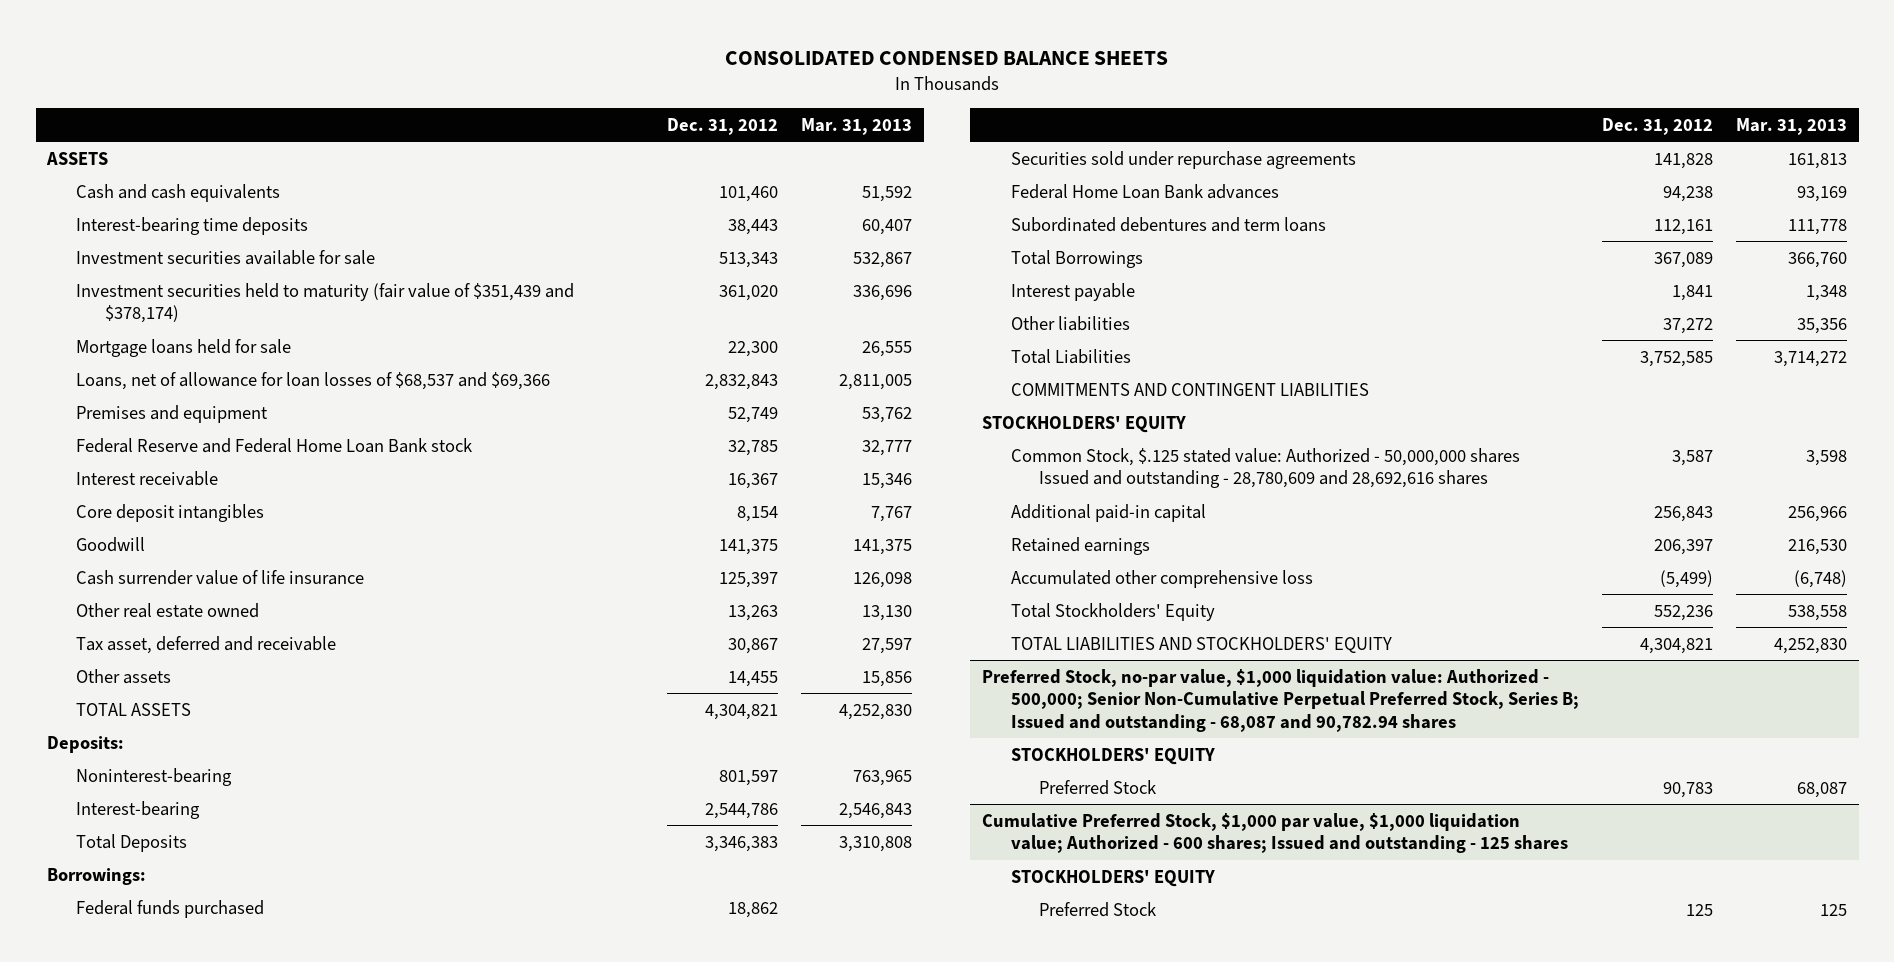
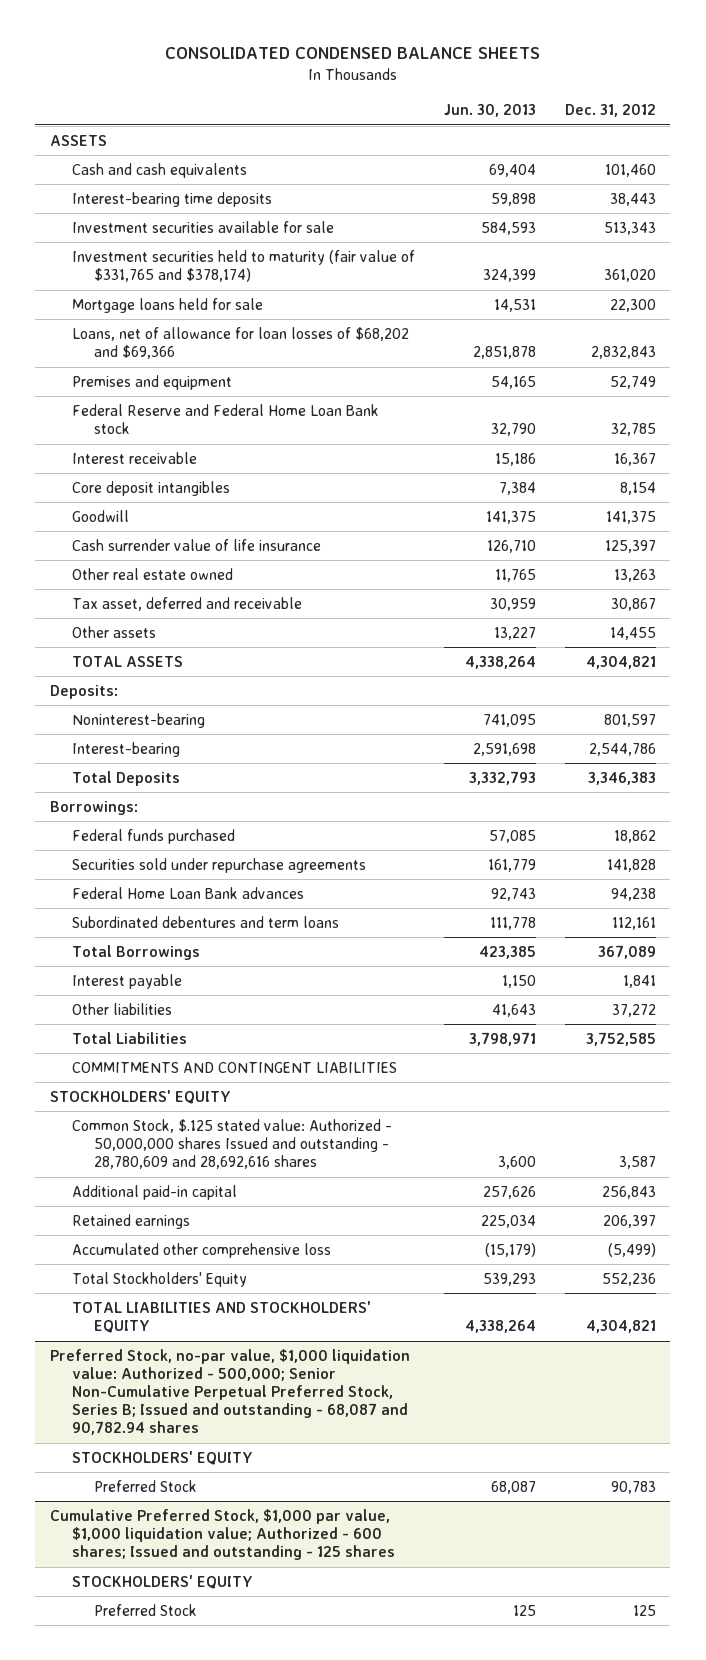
- | Dec. 31, 2012 | Mar. 31, 2013
+ | Jun. 30, 2013 | Dec. 31, 2012
- Investment securities held to maturity (fair value of $351,439 and $378,174) | 361,020 | 336,696
+ Investment securities held to maturity (fair value of $331,765 and $378,174) | 324,399 | 361,020
- Loans, net of allowance for loan losses of $68,537 and $69,366 | 2,832,843 | 2,811,005
+ Loans, net of allowance for loan losses of $68,202 and $69,366 | 2,851,878 | 2,832,843

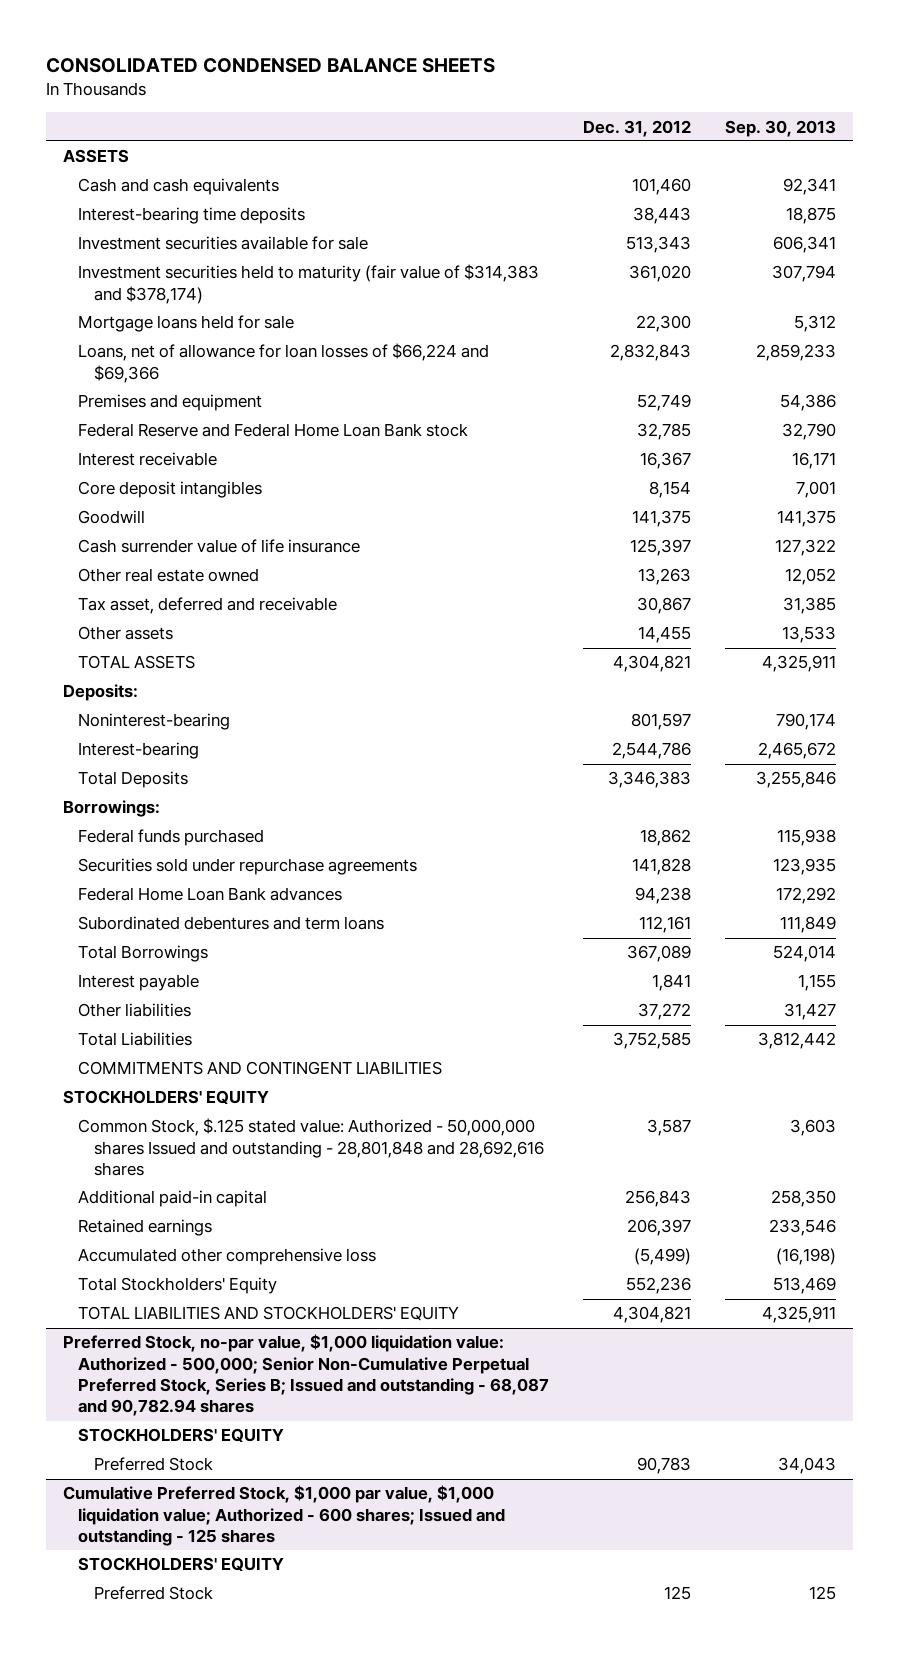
- | Jun. 30, 2013 | Dec. 31, 2012
+ | Dec. 31, 2012 | Sep. 30, 2013
- Investment securities held to maturity (fair value of $331,765 and $378,174) | 324,399 | 361,020
+ Investment securities held to maturity (fair value of $314,383 and $378,174) | 361,020 | 307,794
- Loans, net of allowance for loan losses of $68,202 and $69,366 | 2,851,878 | 2,832,843
+ Loans, net of allowance for loan losses of $66,224 and $69,366 | 2,832,843 | 2,859,233
- Common Stock, $.125 stated value: Authorized - 50,000,000 shares Issued and outstanding - 28,780,609 and 28,692,616 shares | 3,600 | 3,587
+ Common Stock, $.125 stated value: Authorized - 50,000,000 shares Issued and outstanding - 28,801,848 and 28,692,616 shares | 3,587 | 3,603

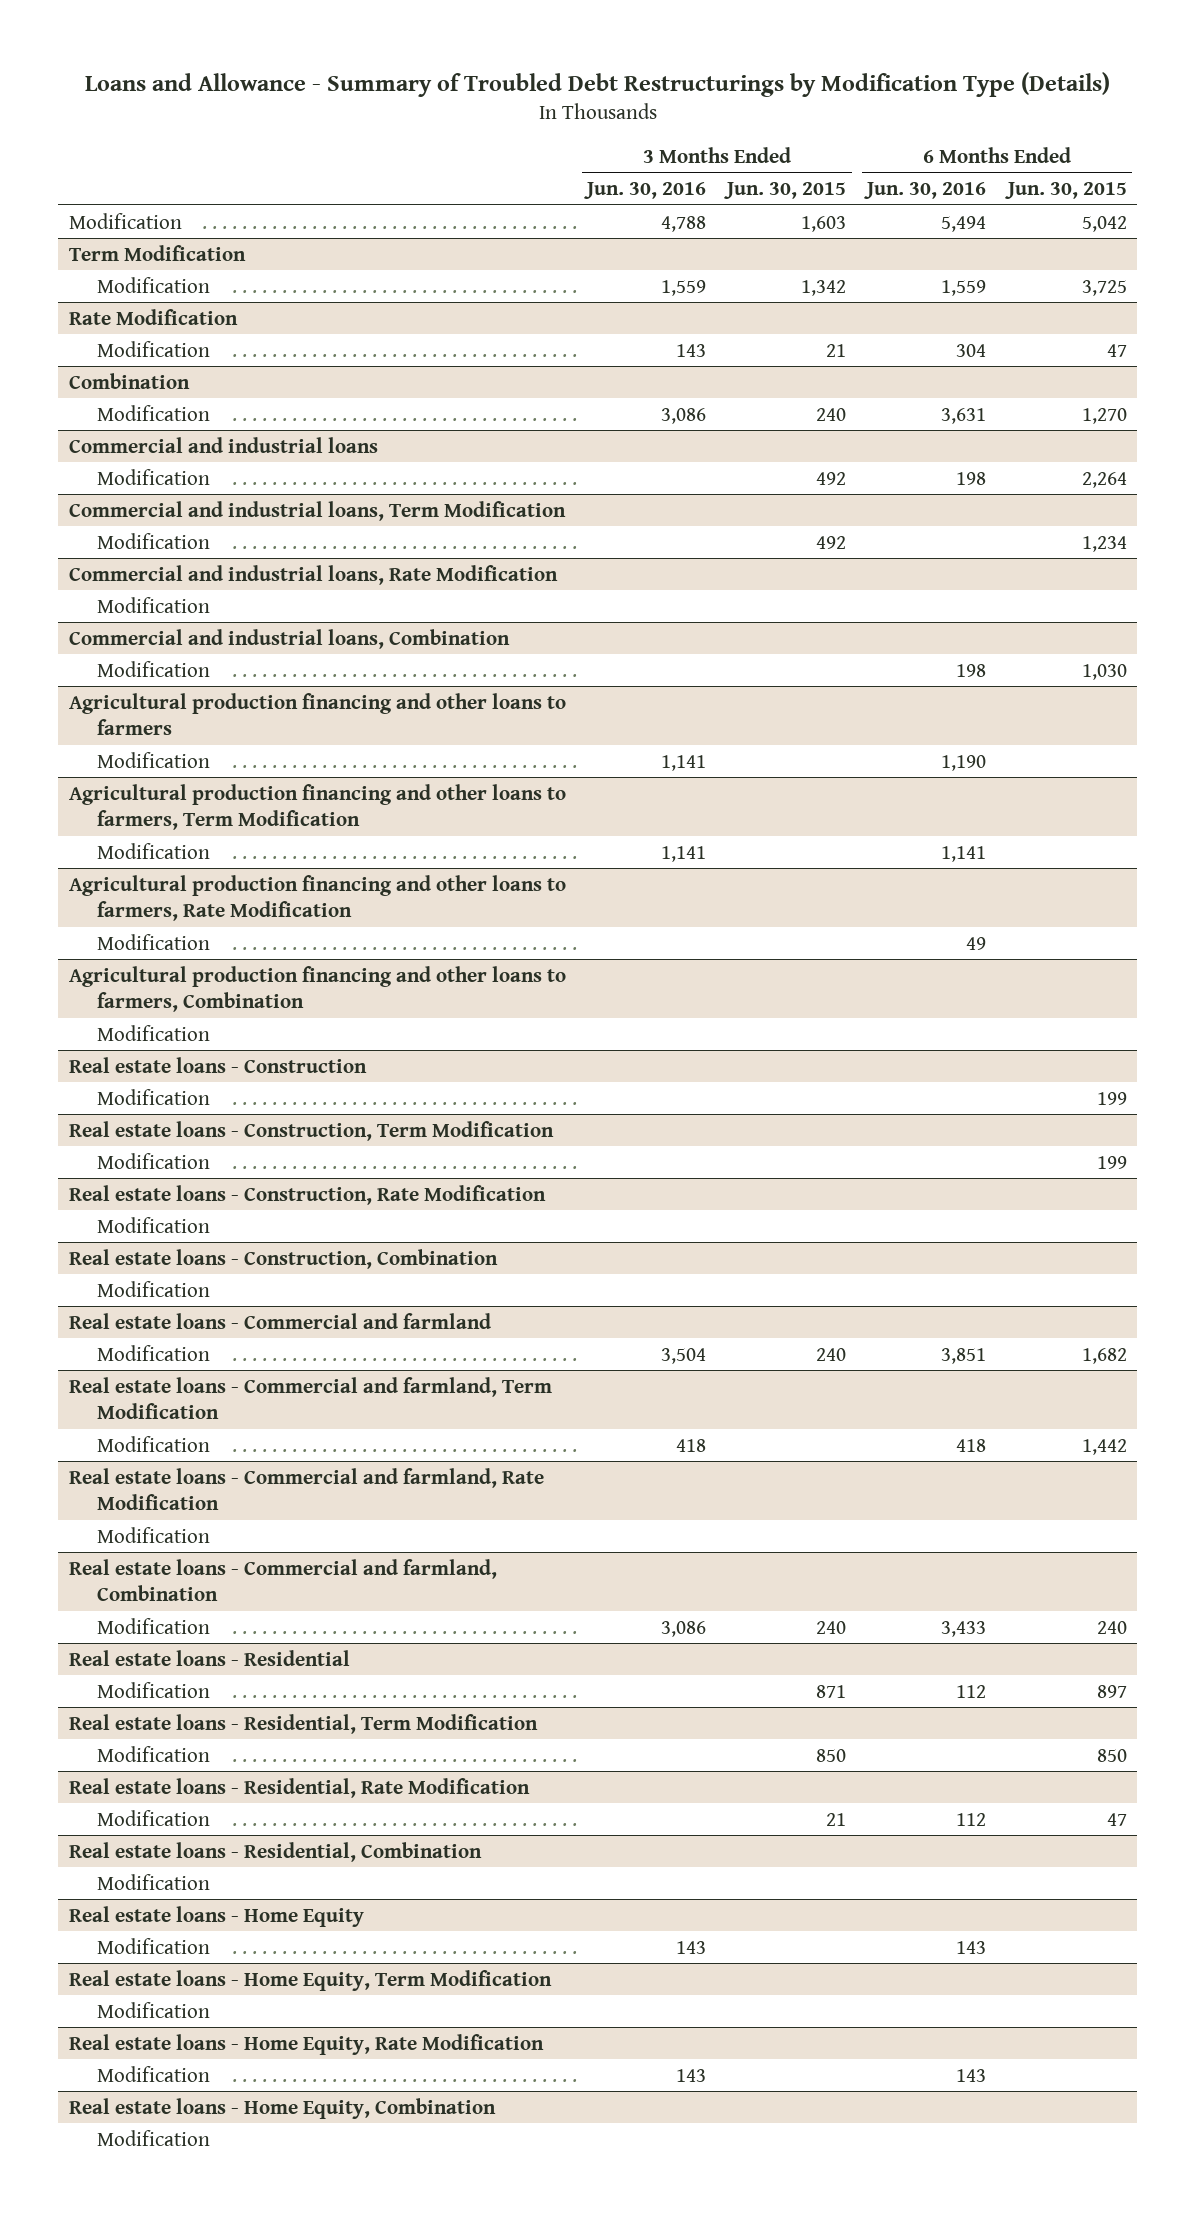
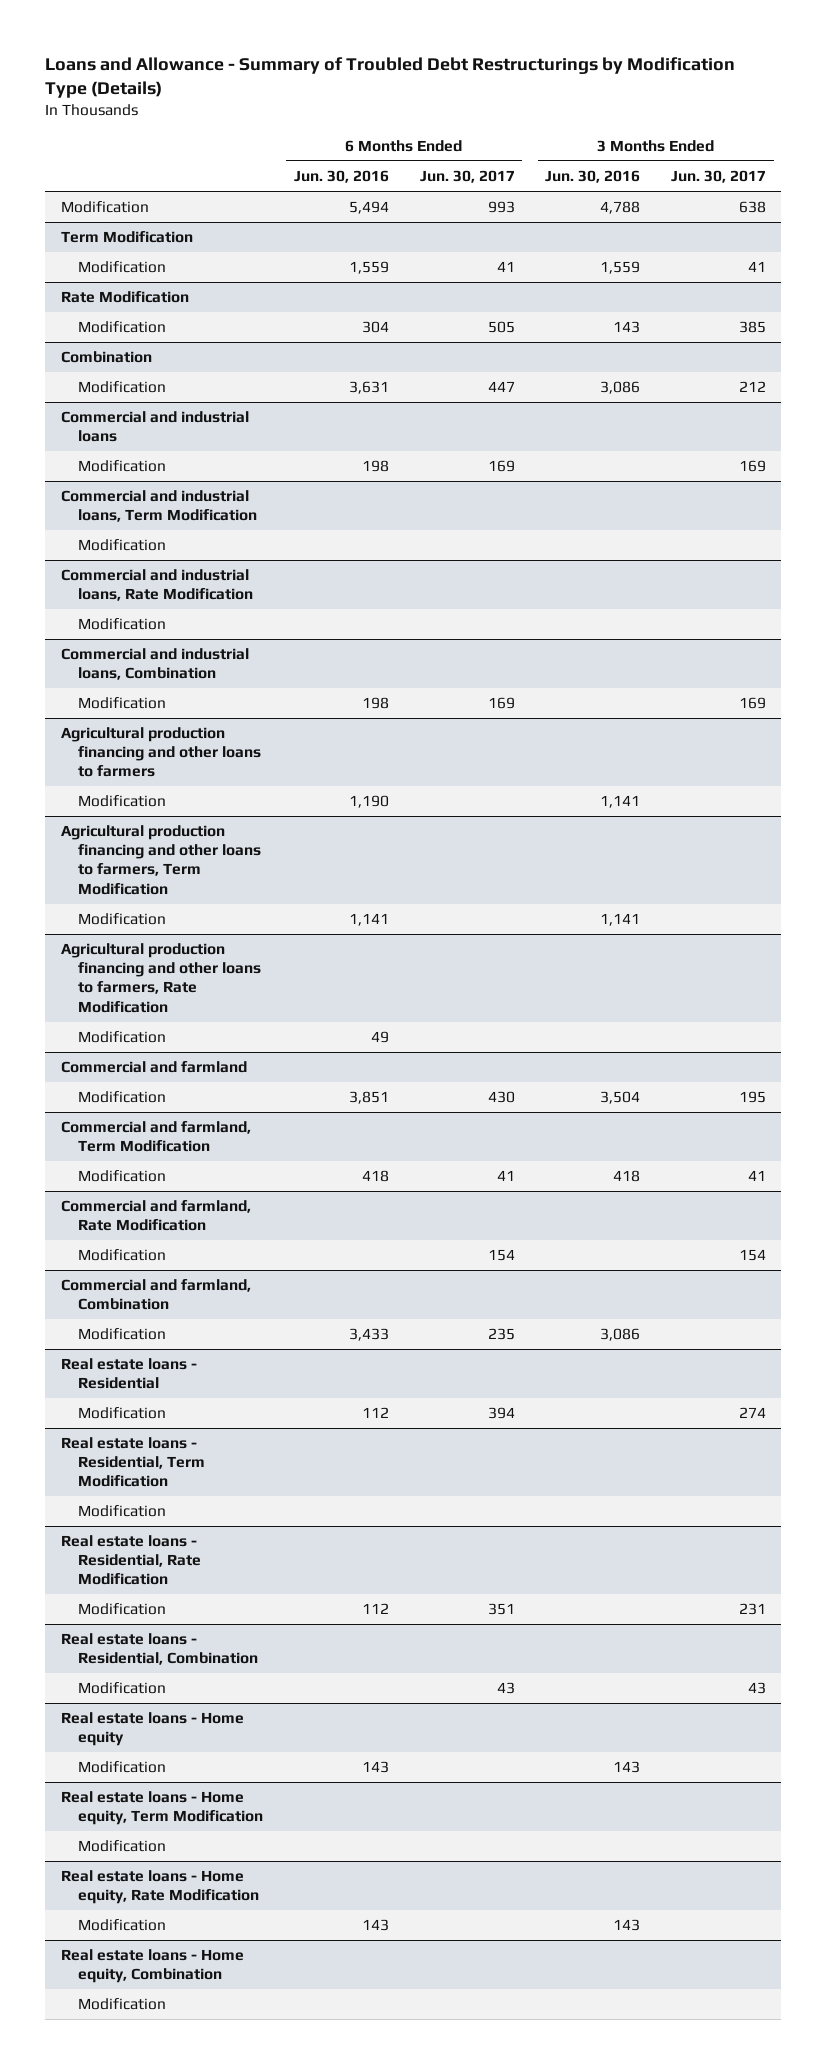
- | 3 Months Ended Jun. 30, 2016 | 3 Months Ended Jun. 30, 2015 | 6 Months Ended Jun. 30, 2016 | 6 Months Ended Jun. 30, 2015
+ | 6 Months Ended Jun. 30, 2016 | 6 Months Ended Jun. 30, 2017 | 3 Months Ended Jun. 30, 2016 | 3 Months Ended Jun. 30, 2017
- Agricultural production financing and other loans to farmers, Combination
- Modification
- Real estate loans - Construction
- Modification | | | | 199
- Real estate loans - Construction, Term Modification
- Modification | | | | 199
- Real estate loans - Construction, Rate Modification
- Modification
- Real estate loans - Construction, Combination
- Modification
- Real estate loans - Commercial and farmland
+ Commercial and farmland
- Real estate loans - Commercial and farmland, Term Modification
+ Commercial and farmland, Term Modification
- Real estate loans - Commercial and farmland, Rate Modification
+ Commercial and farmland, Rate Modification
- Real estate loans - Commercial and farmland, Combination
+ Commercial and farmland, Combination
- Real estate loans - Home Equity
+ Real estate loans - Home equity
- Real estate loans - Home Equity, Term Modification
+ Real estate loans - Home equity, Term Modification
- Real estate loans - Home Equity, Rate Modification
+ Real estate loans - Home equity, Rate Modification
- Real estate loans - Home Equity, Combination
+ Real estate loans - Home equity, Combination

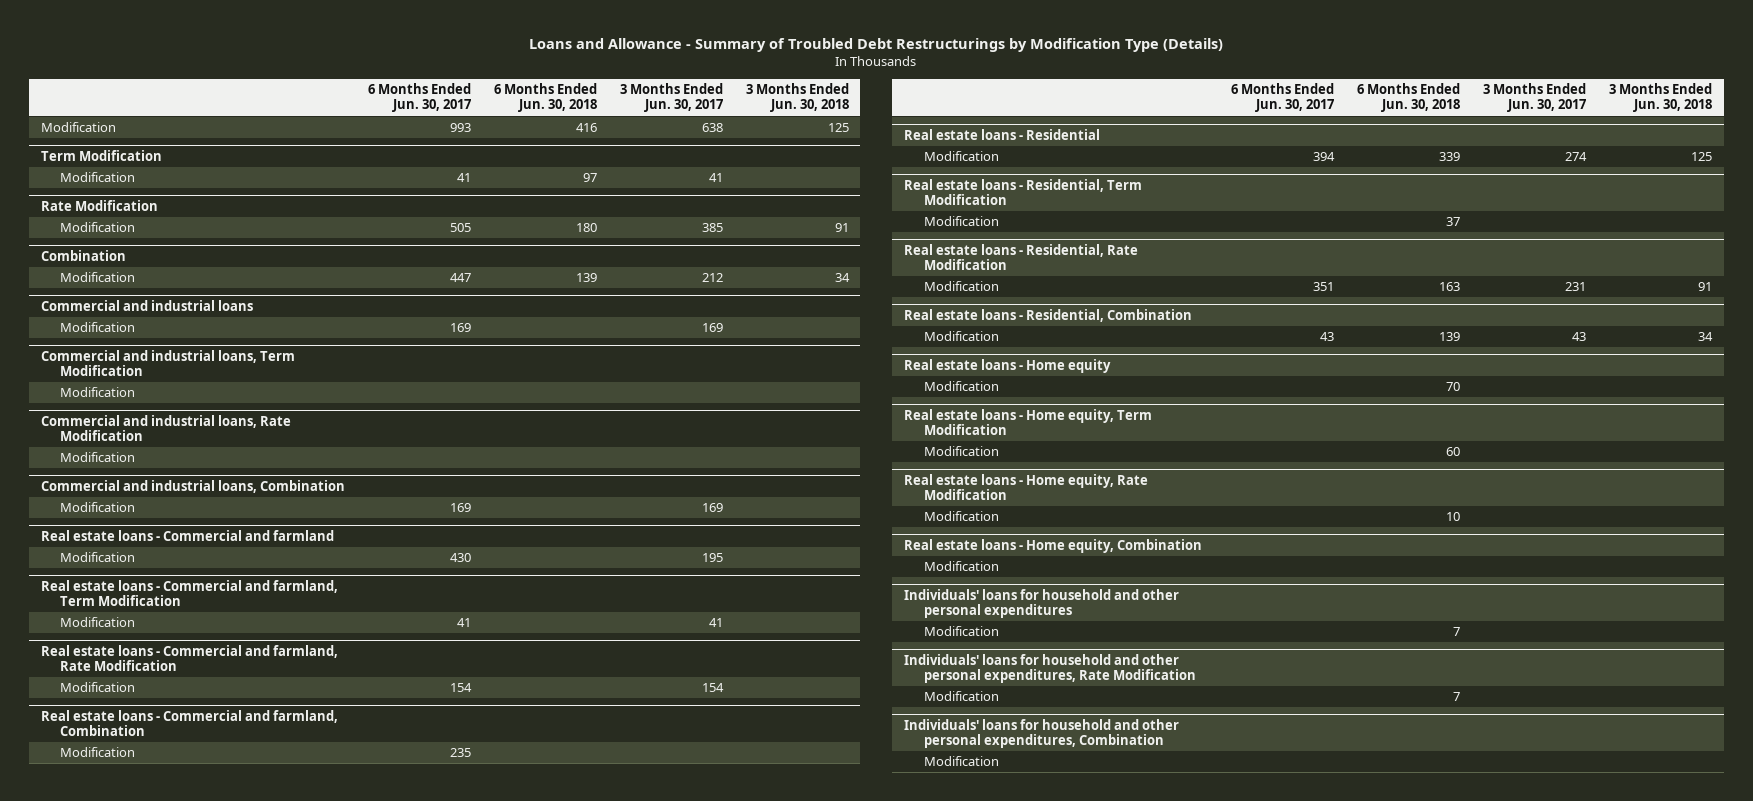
- | 6 Months Ended Jun. 30, 2016 | 6 Months Ended Jun. 30, 2017 | 3 Months Ended Jun. 30, 2016 | 3 Months Ended Jun. 30, 2017
+ | 6 Months Ended Jun. 30, 2017 | 6 Months Ended Jun. 30, 2018 | 3 Months Ended Jun. 30, 2017 | 3 Months Ended Jun. 30, 2018
- Agricultural production financing and other loans to farmers
- Modification | 1,190 | | 1,141 |
- Agricultural production financing and other loans to farmers, Term Modification
- Modification | 1,141 | | 1,141 |
- Agricultural production financing and other loans to farmers, Rate Modification
- Modification | 49 | | |
- Commercial and farmland
+ Real estate loans - Commercial and farmland
- Commercial and farmland, Term Modification
+ Real estate loans - Commercial and farmland, Term Modification
- Commercial and farmland, Rate Modification
+ Real estate loans - Commercial and farmland, Rate Modification
- Commercial and farmland, Combination
+ Real estate loans - Commercial and farmland, Combination
+ Individuals' loans for household and other personal expenditures
+ Modification | | 7 | |
+ Individuals' loans for household and other personal expenditures, Rate Modification
+ Modification | | 7 | |
+ Individuals' loans for household and other personal expenditures, Combination
+ Modification

